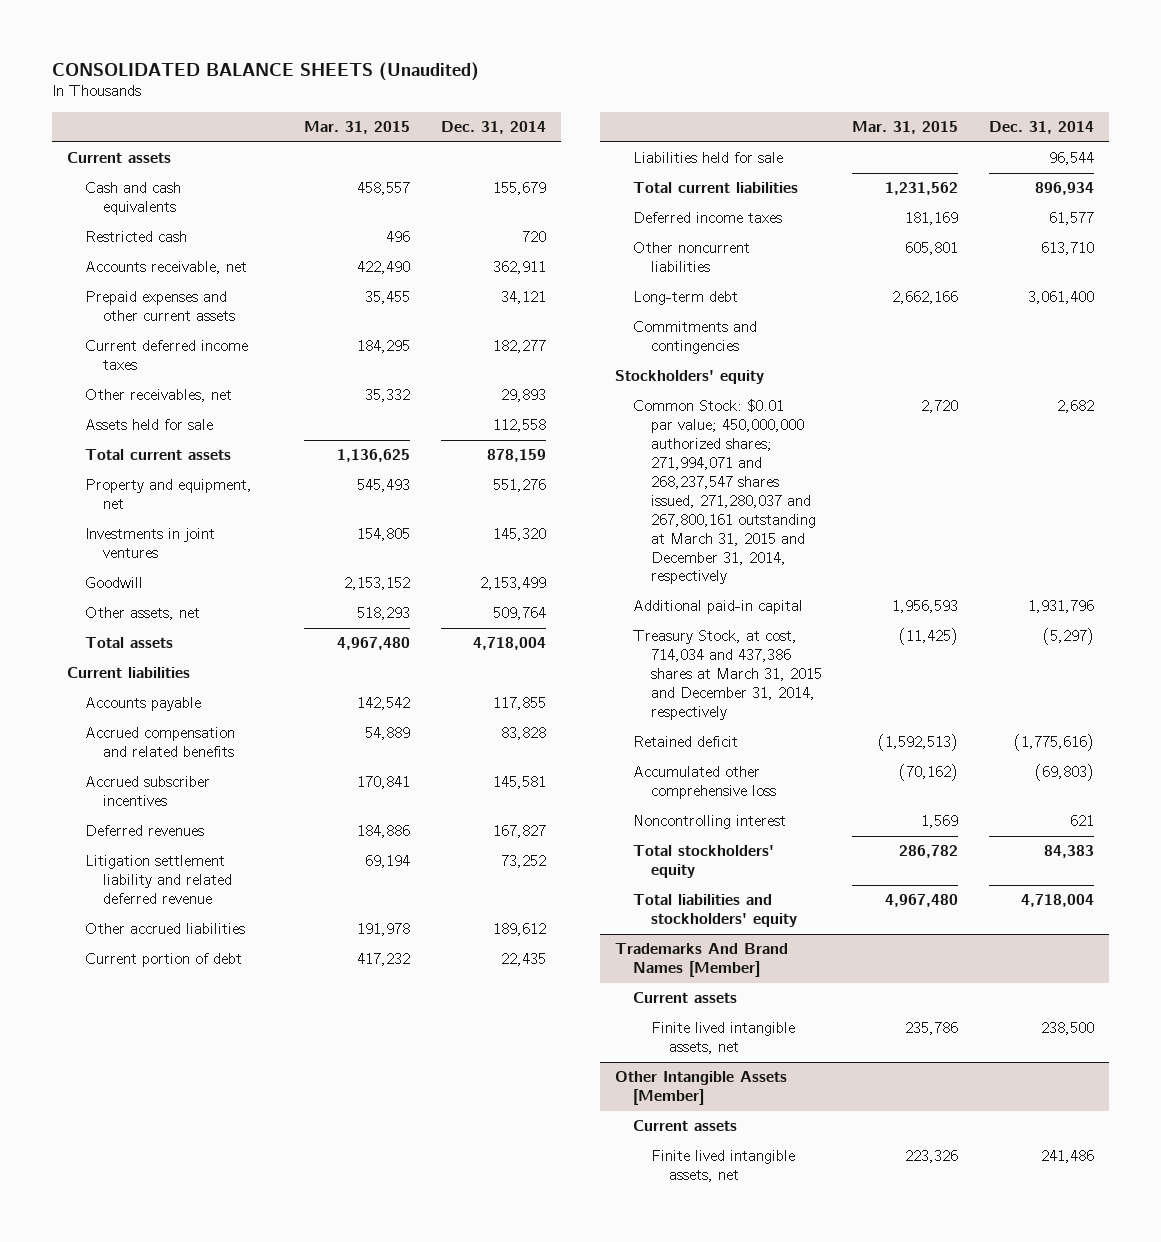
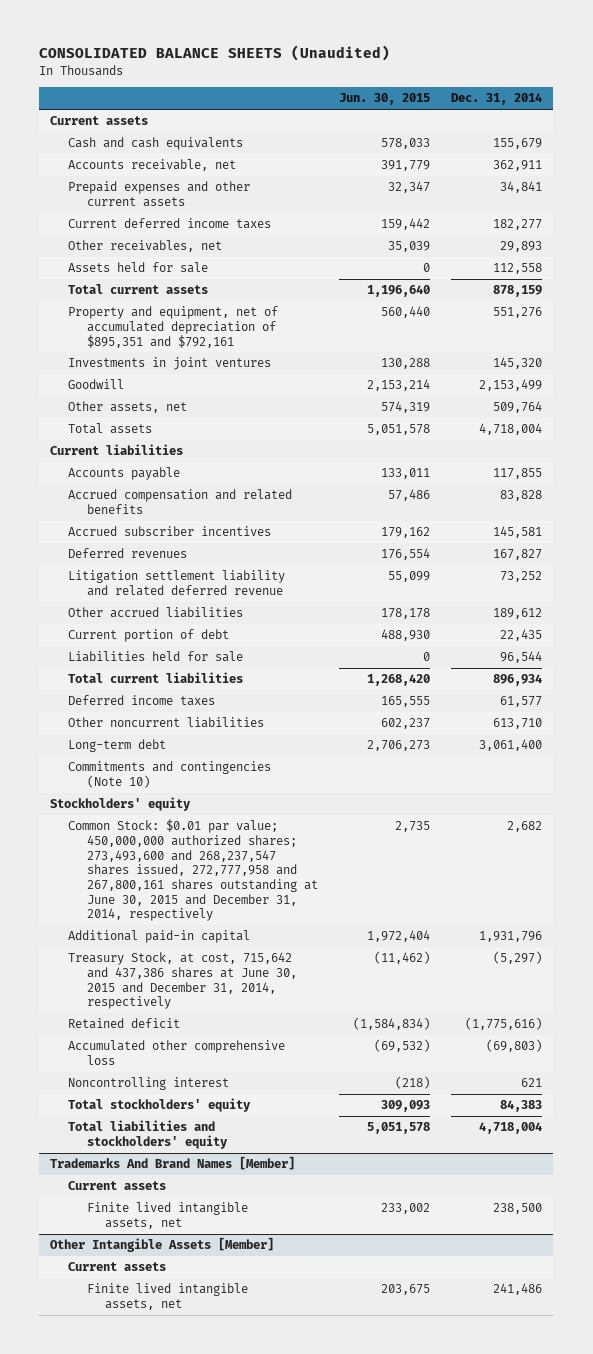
- | Mar. 31, 2015 | Dec. 31, 2014
+ | Jun. 30, 2015 | Dec. 31, 2014
- Restricted cash | 496 | 720
- Prepaid expenses and other current assets | 35,455 | 34,121
+ Prepaid expenses and other current assets | 32,347 | 34,841
- Property and equipment, net | 545,493 | 551,276
+ Property and equipment, net of accumulated depreciation of $895,351 and $792,161 | 560,440 | 551,276
- Commitments and contingencies
+ Commitments and contingencies (Note 10)
- Common Stock: $0.01 par value; 450,000,000 authorized shares; 271,994,071 and 268,237,547 shares issued, 271,280,037 and 267,800,161 outstanding at March 31, 2015 and December 31, 2014, respectively | 2,720 | 2,682
+ Common Stock: $0.01 par value; 450,000,000 authorized shares; 273,493,600 and 268,237,547 shares issued, 272,777,958 and 267,800,161 shares outstanding at June 30, 2015 and December 31, 2014, respectively | 2,735 | 2,682
- Treasury Stock, at cost, 714,034 and 437,386 shares at March 31, 2015 and December 31, 2014, respectively | (11,425) | (5,297)
+ Treasury Stock, at cost, 715,642 and 437,386 shares at June 30, 2015 and December 31, 2014, respectively | (11,462) | (5,297)

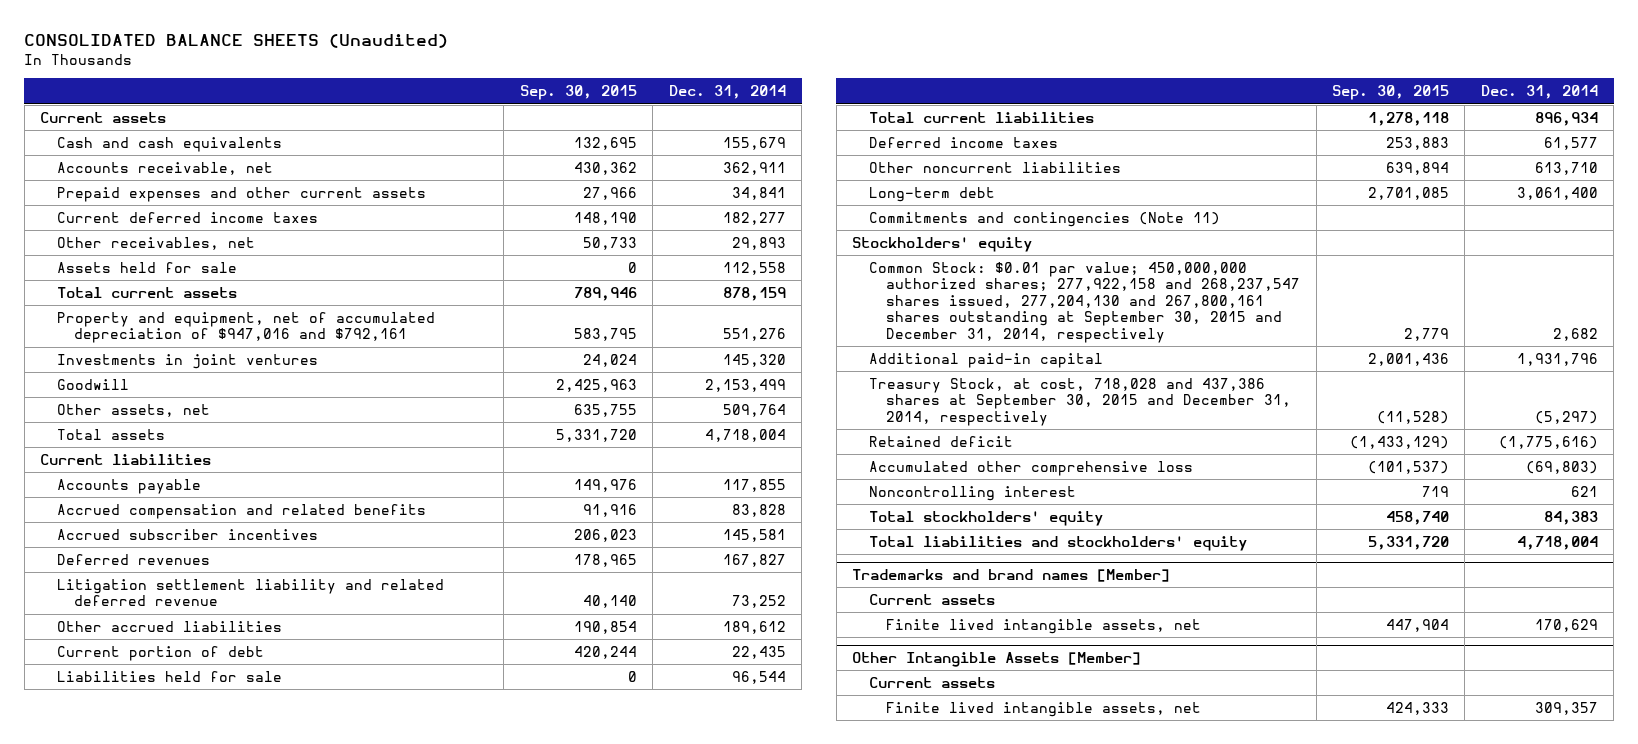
- | Jun. 30, 2015 | Dec. 31, 2014
+ | Sep. 30, 2015 | Dec. 31, 2014
- Property and equipment, net of accumulated depreciation of $895,351 and $792,161 | 560,440 | 551,276
+ Property and equipment, net of accumulated depreciation of $947,016 and $792,161 | 583,795 | 551,276
- Commitments and contingencies (Note 10)
+ Commitments and contingencies (Note 11)
- Common Stock: $0.01 par value; 450,000,000 authorized shares; 273,493,600 and 268,237,547 shares issued, 272,777,958 and 267,800,161 shares outstanding at June 30, 2015 and December 31, 2014, respectively | 2,735 | 2,682
+ Common Stock: $0.01 par value; 450,000,000 authorized shares; 277,922,158 and 268,237,547 shares issued, 277,204,130 and 267,800,161 shares outstanding at September 30, 2015 and December 31, 2014, respectively | 2,779 | 2,682
- Treasury Stock, at cost, 715,642 and 437,386 shares at June 30, 2015 and December 31, 2014, respectively | (11,462) | (5,297)
+ Treasury Stock, at cost, 718,028 and 437,386 shares at September 30, 2015 and December 31, 2014, respectively | (11,528) | (5,297)
- Trademarks And Brand Names [Member]
+ Trademarks and brand names [Member]
- Finite lived intangible assets, net | 233,002 | 238,500
+ Finite lived intangible assets, net | 447,904 | 170,629
@ Other Intangible Assets [Member]
- Finite lived intangible assets, net | 203,675 | 241,486
+ Finite lived intangible assets, net | 424,333 | 309,357

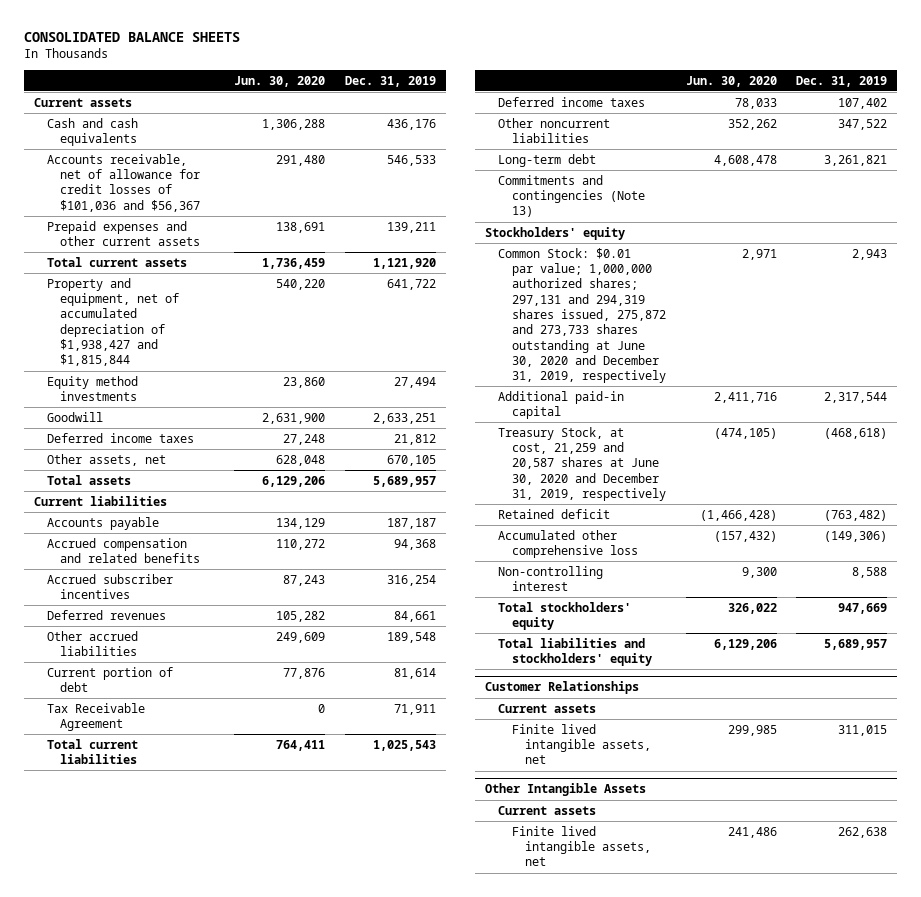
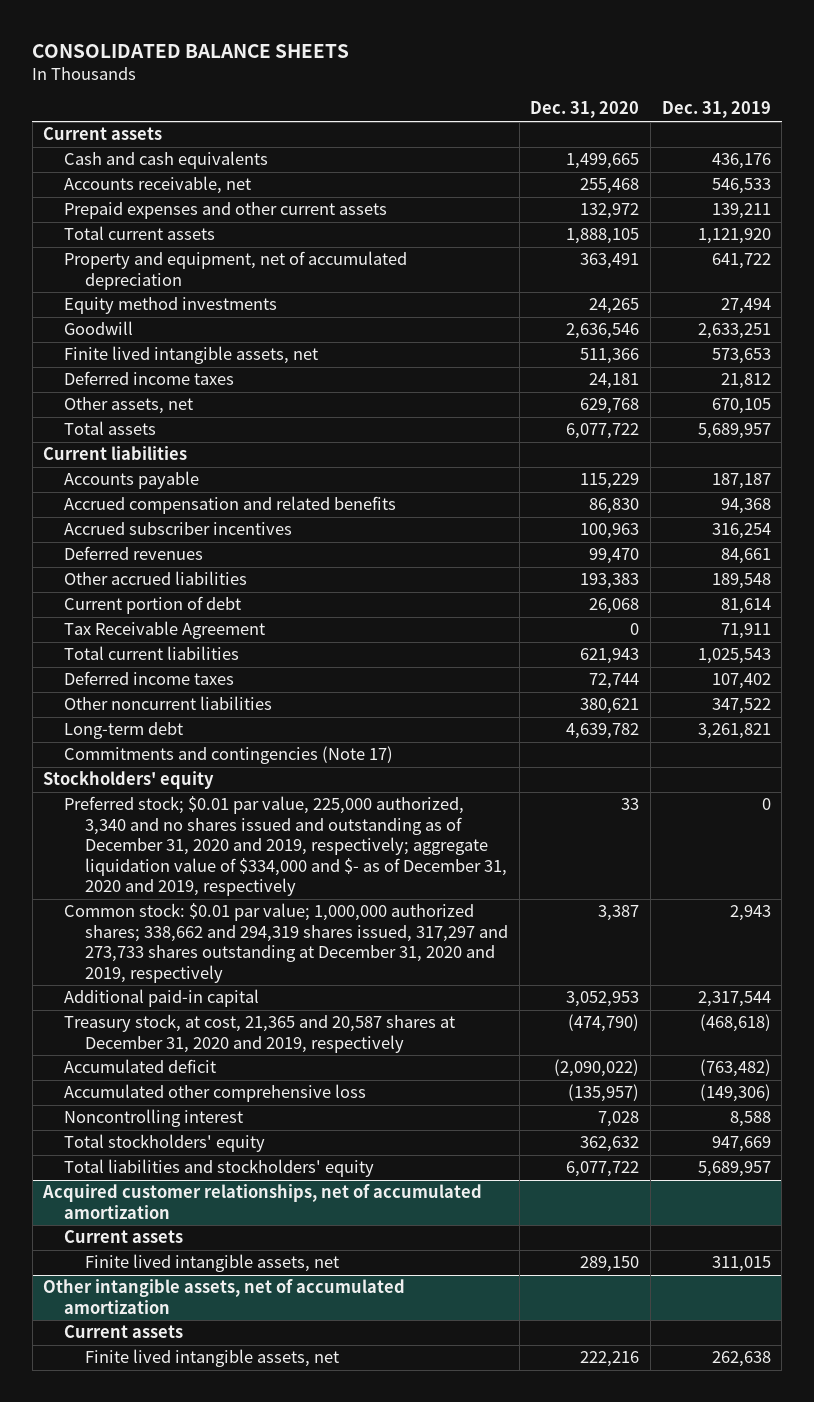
- | Jun. 30, 2020 | Dec. 31, 2019
+ | Dec. 31, 2020 | Dec. 31, 2019
- Accounts receivable, net of allowance for credit losses of $101,036 and $56,367 | 291,480 | 546,533
+ Accounts receivable, net | 255,468 | 546,533
- Property and equipment, net of accumulated depreciation of $1,938,427 and $1,815,844 | 540,220 | 641,722
+ Property and equipment, net of accumulated depreciation | 363,491 | 641,722
+ Finite lived intangible assets, net | 511,366 | 573,653
- Commitments and contingencies (Note 13)
+ Commitments and contingencies (Note 17)
- Common Stock: $0.01 par value; 1,000,000 authorized shares; 297,131 and 294,319 shares issued, 275,872 and 273,733 shares outstanding at June 30, 2020 and December 31, 2019, respectively | 2,971 | 2,943
+ Preferred stock; $0.01 par value, 225,000 authorized, 3,340 and no shares issued and outstanding as of December 31, 2020 and 2019, respectively; aggregate liquidation value of $334,000 and $- as of December 31, 2020 and 2019, respectively | 33 | 0
+ Common stock: $0.01 par value; 1,000,000 authorized shares; 338,662 and 294,319 shares issued, 317,297 and 273,733 shares outstanding at December 31, 2020 and 2019, respectively | 3,387 | 2,943
- Treasury Stock, at cost, 21,259 and 20,587 shares at June 30, 2020 and December 31, 2019, respectively | (474,105) | (468,618)
- Retained deficit | (1,466,428) | (763,482)
+ Treasury stock, at cost, 21,365 and 20,587 shares at December 31, 2020 and 2019, respectively | (474,790) | (468,618)
+ Accumulated deficit | (2,090,022) | (763,482)
- Non-controlling interest | 9,300 | 8,588
+ Noncontrolling interest | 7,028 | 8,588
- Customer Relationships
+ Acquired customer relationships, net of accumulated amortization
- Other Intangible Assets
+ Other intangible assets, net of accumulated amortization

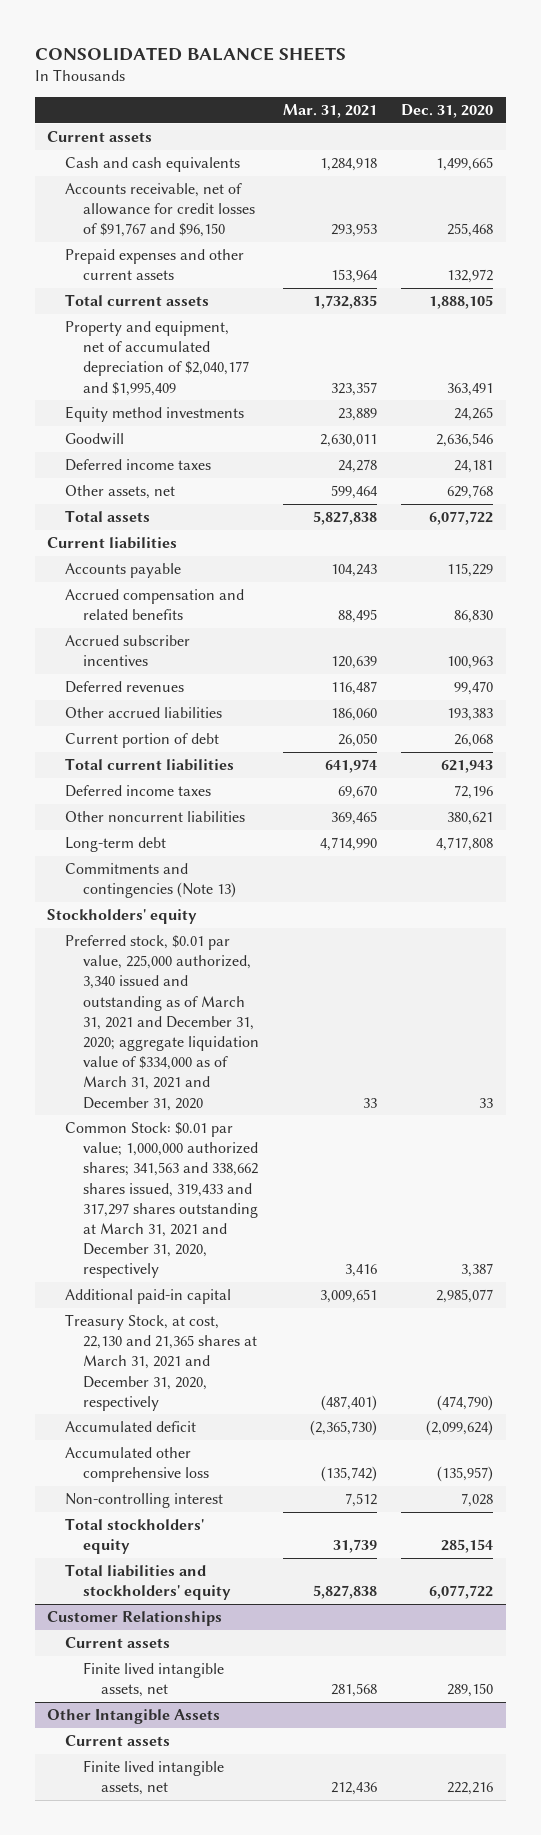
- | Dec. 31, 2020 | Dec. 31, 2019
+ | Mar. 31, 2021 | Dec. 31, 2020
- Accounts receivable, net | 255,468 | 546,533
+ Accounts receivable, net of allowance for credit losses of $91,767 and $96,150 | 293,953 | 255,468
- Property and equipment, net of accumulated depreciation | 363,491 | 641,722
+ Property and equipment, net of accumulated depreciation of $2,040,177 and $1,995,409 | 323,357 | 363,491
- Finite lived intangible assets, net | 511,366 | 573,653
- Tax Receivable Agreement | 0 | 71,911
- Deferred income taxes | 72,744 | 107,402
+ Deferred income taxes | 69,670 | 72,196
- Long-term debt | 4,639,782 | 3,261,821
- Commitments and contingencies (Note 17)
+ Long-term debt | 4,714,990 | 4,717,808
+ Commitments and contingencies (Note 13)
- Preferred stock; $0.01 par value, 225,000 authorized, 3,340 and no shares issued and outstanding as of December 31, 2020 and 2019, respectively; aggregate liquidation value of $334,000 and $- as of December 31, 2020 and 2019, respectively | 33 | 0
- Common stock: $0.01 par value; 1,000,000 authorized shares; 338,662 and 294,319 shares issued, 317,297 and 273,733 shares outstanding at December 31, 2020 and 2019, respectively | 3,387 | 2,943
- Additional paid-in capital | 3,052,953 | 2,317,544
- Treasury stock, at cost, 21,365 and 20,587 shares at December 31, 2020 and 2019, respectively | (474,790) | (468,618)
- Accumulated deficit | (2,090,022) | (763,482)
+ Preferred stock, $0.01 par value, 225,000 authorized, 3,340 issued and outstanding as of March 31, 2021 and December 31, 2020; aggregate liquidation value of $334,000 as of March 31, 2021 and December 31, 2020 | 33 | 33
+ Common Stock: $0.01 par value; 1,000,000 authorized shares; 341,563 and 338,662 shares issued, 319,433 and 317,297 shares outstanding at March 31, 2021 and December 31, 2020, respectively | 3,416 | 3,387
+ Additional paid-in capital | 3,009,651 | 2,985,077
+ Treasury Stock, at cost, 22,130 and 21,365 shares at March 31, 2021 and December 31, 2020, respectively | (487,401) | (474,790)
+ Accumulated deficit | (2,365,730) | (2,099,624)
- Noncontrolling interest | 7,028 | 8,588
- Total stockholders' equity | 362,632 | 947,669
+ Non-controlling interest | 7,512 | 7,028
+ Total stockholders' equity | 31,739 | 285,154
- Acquired customer relationships, net of accumulated amortization
+ Customer Relationships
- Other intangible assets, net of accumulated amortization
+ Other Intangible Assets

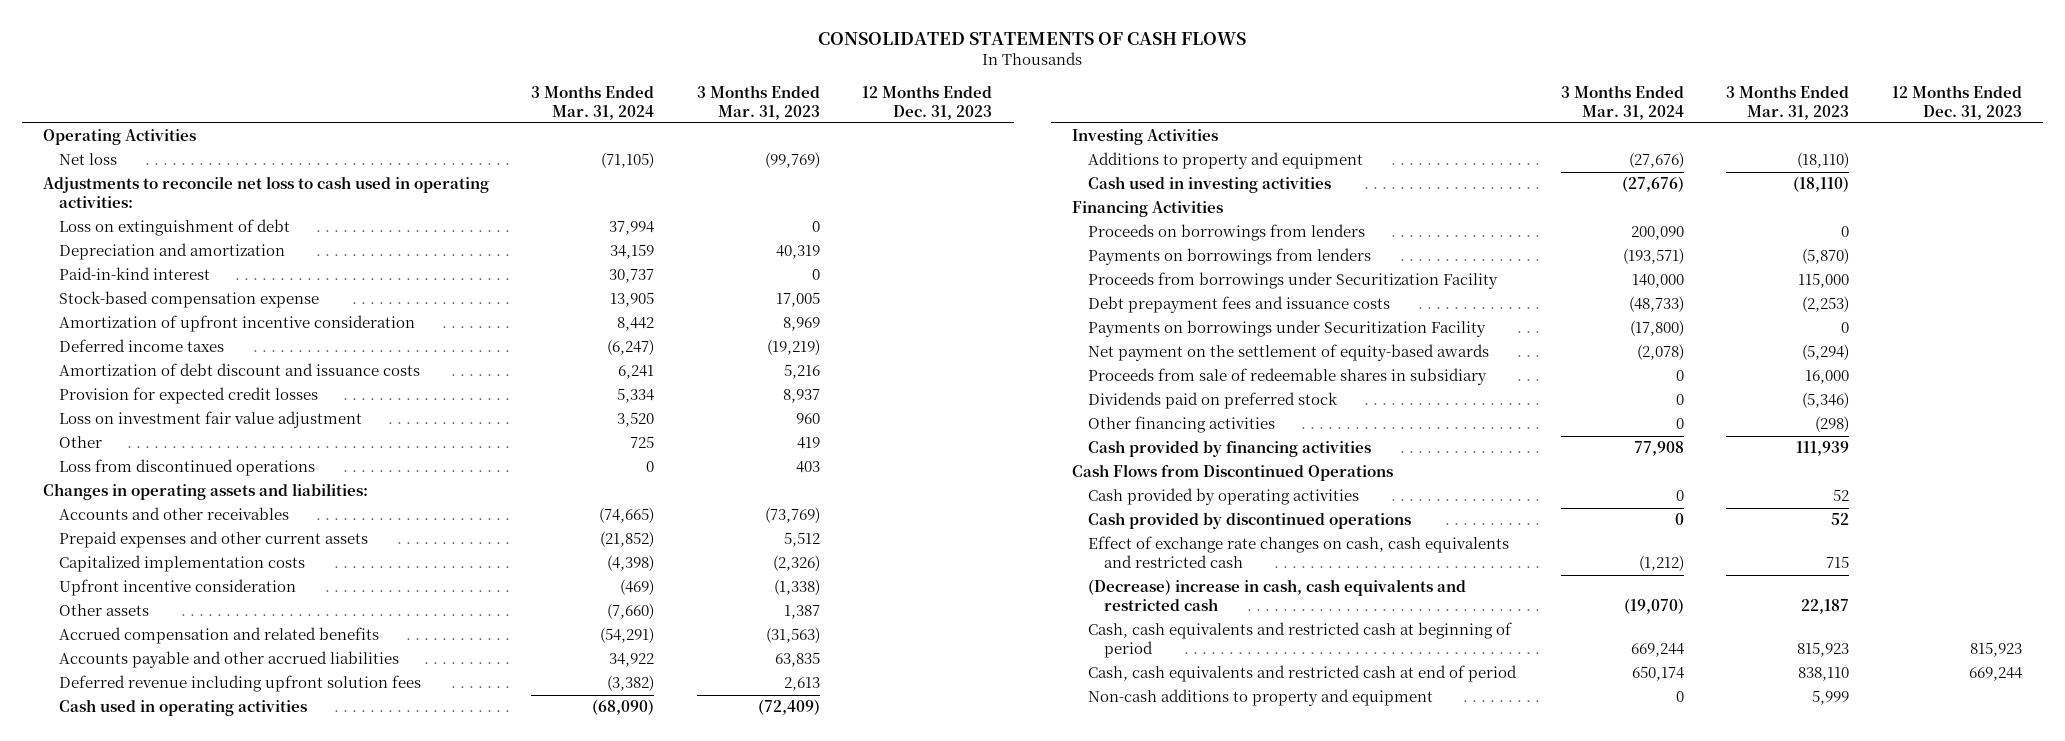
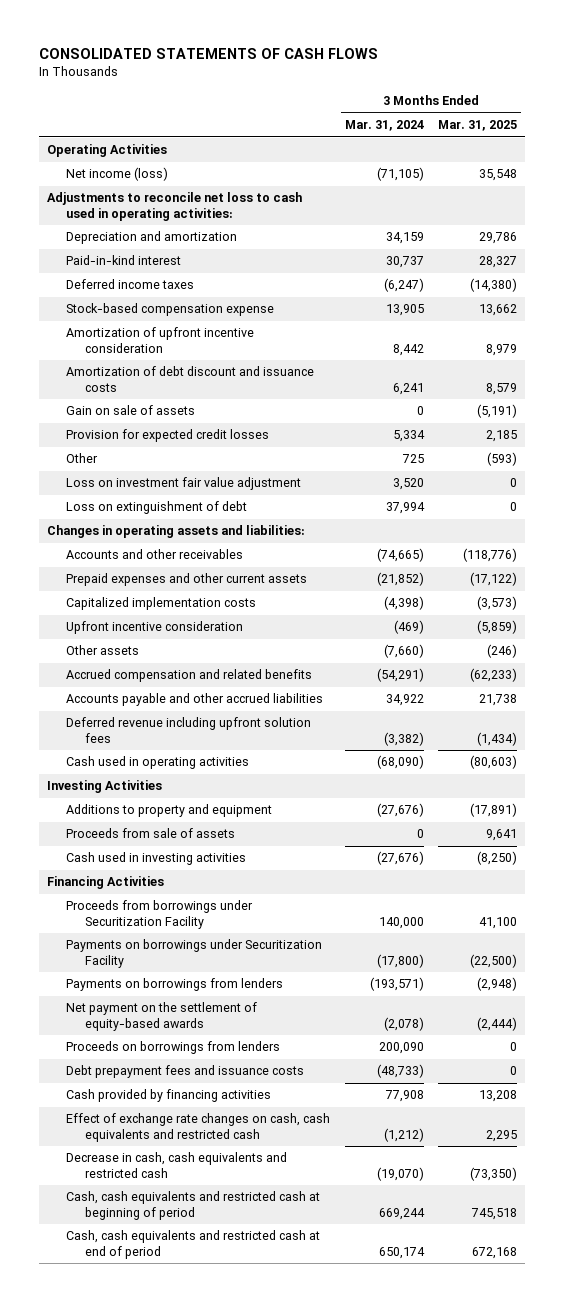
- | 3 Months Ended Mar. 31, 2024 | 3 Months Ended Mar. 31, 2023 | 12 Months Ended Dec. 31, 2023
+ | 3 Months Ended Mar. 31, 2024 | 3 Months Ended Mar. 31, 2025
- Net loss | (71,105) | (99,769) |
+ Net income (loss) | (71,105) | 35,548
moved up: Deferred income taxes | (6,247) | (14,380)
+ Gain on sale of assets | 0 | (5,191)
- Loss from discontinued operations | 0 | 403 |
moved down: Loss on investment fair value adjustment | 3,520 | 0
moved down: Loss on extinguishment of debt | 37,994 | 0
+ Proceeds from sale of assets | 0 | 9,641
moved down: Payments on borrowings from lenders | (193,571) | (2,948)
- Proceeds from sale of redeemable shares in subsidiary | 0 | 16,000 |
- Dividends paid on preferred stock | 0 | (5,346) |
- Other financing activities | 0 | (298) |
moved down: Proceeds on borrowings from lenders | 200,090 | 0
moved down: Debt prepayment fees and issuance costs | (48,733) | 0
- Cash Flows from Discontinued Operations
- Cash provided by operating activities | 0 | 52 |
- Cash provided by discontinued operations | 0 | 52 |
- (Decrease) increase in cash, cash equivalents and restricted cash | (19,070) | 22,187 |
+ Decrease in cash, cash equivalents and restricted cash | (19,070) | (73,350)
- Non-cash additions to property and equipment | 0 | 5,999 |

